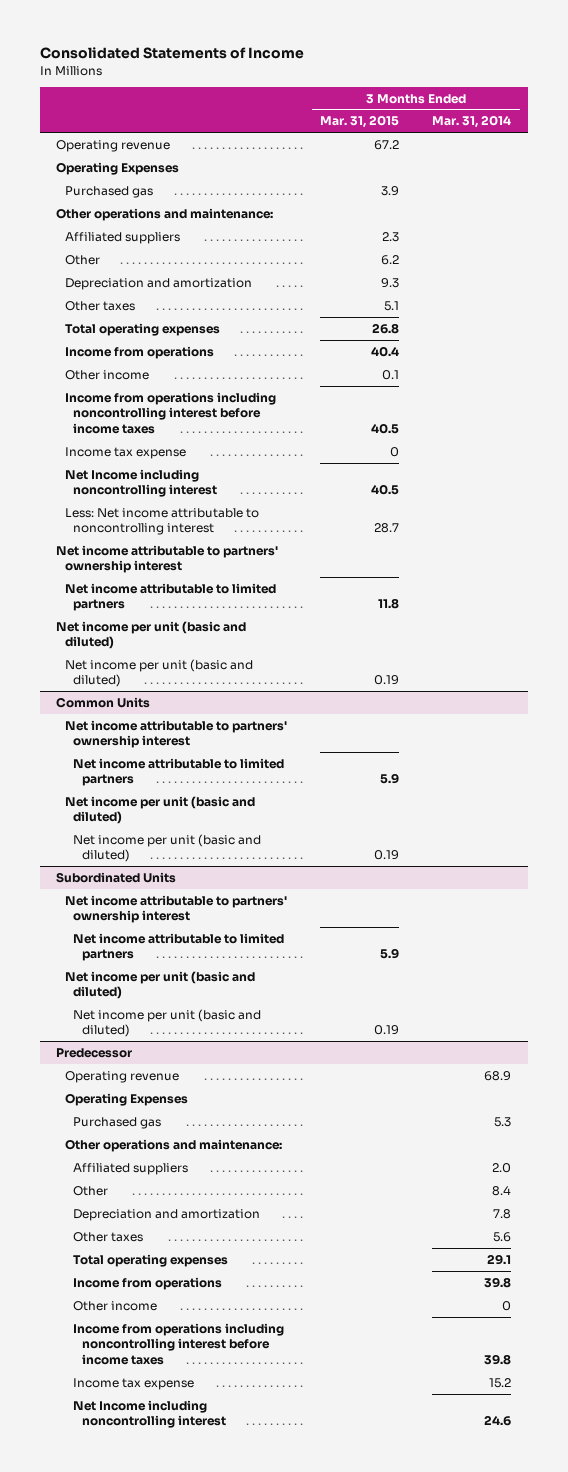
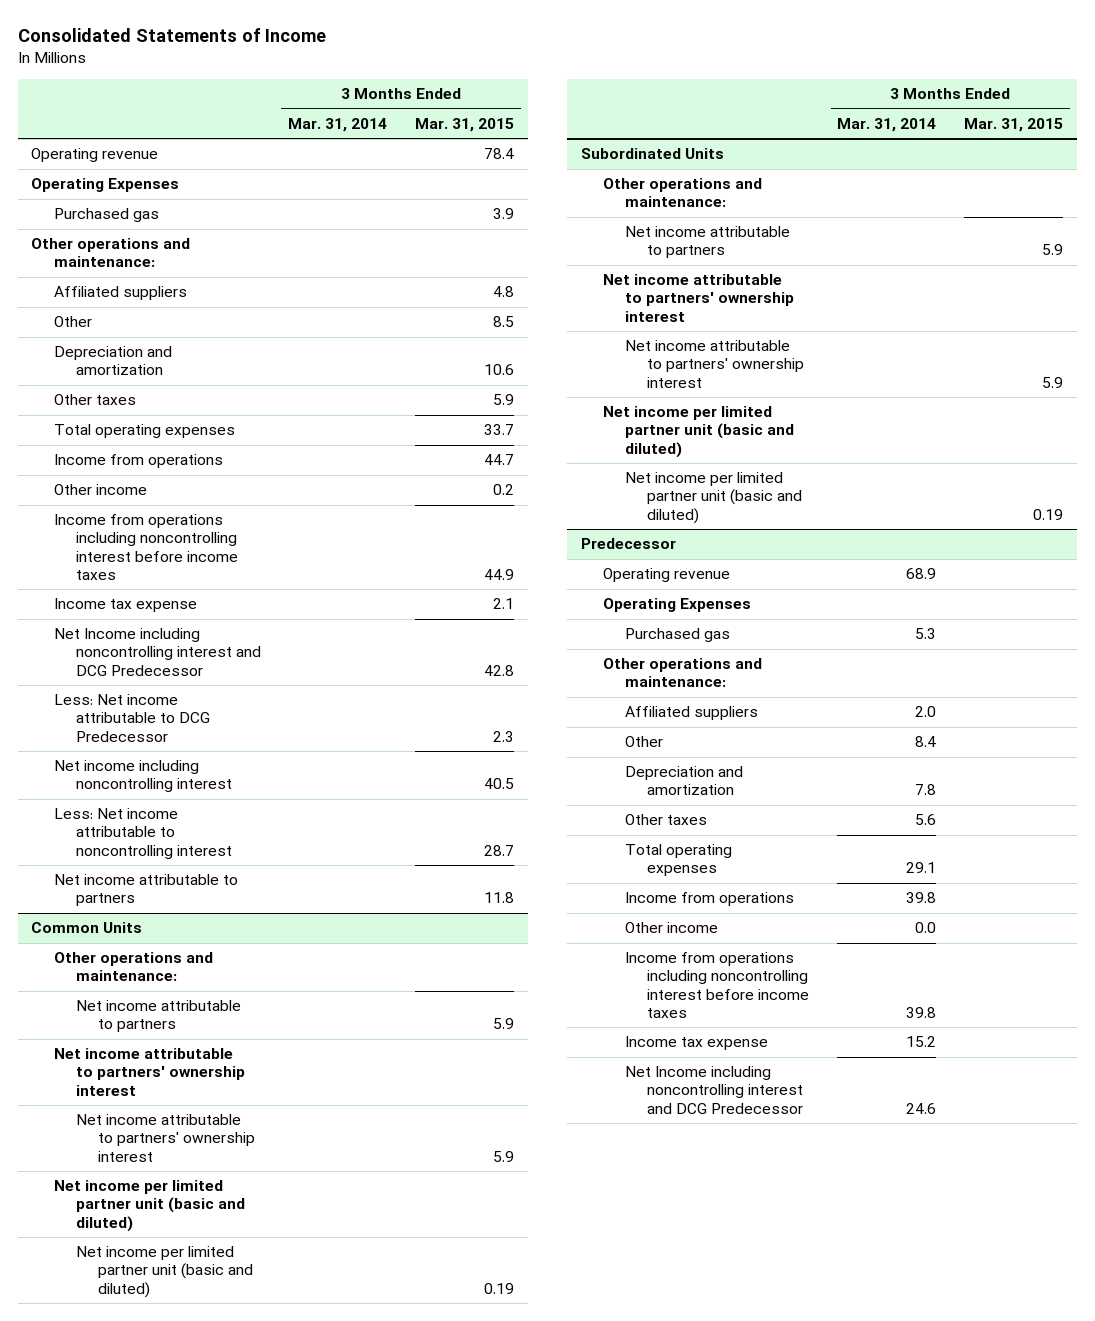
- | 3 Months Ended Mar. 31, 2015 | 3 Months Ended Mar. 31, 2014
+ | 3 Months Ended Mar. 31, 2014 | 3 Months Ended Mar. 31, 2015
- Operating revenue | 67.2 |
+ Operating revenue | | 78.4
- Affiliated suppliers | 2.3 |
- Other | 6.2 |
- Depreciation and amortization | 9.3 |
- Other taxes | 5.1 |
- Total operating expenses | 26.8 |
- Income from operations | 40.4 |
- Other income | 0.1 |
- Income from operations including noncontrolling interest before income taxes | 40.5 |
- Income tax expense | 0 |
- Net Income including noncontrolling interest | 40.5 |
+ Affiliated suppliers | | 4.8
+ Other | | 8.5
+ Depreciation and amortization | | 10.6
+ Other taxes | | 5.9
+ Total operating expenses | | 33.7
+ Income from operations | | 44.7
+ Other income | | 0.2
+ Income from operations including noncontrolling interest before income taxes | | 44.9
+ Income tax expense | | 2.1
+ Net Income including noncontrolling interest and DCG Predecessor | | 42.8
+ Less: Net income attributable to DCG Predecessor | | 2.3
+ Net income including noncontrolling interest | | 40.5
- Net income attributable to partners' ownership interest
- Net income attributable to limited partners | 11.8 |
- Net income per unit (basic and diluted)
- Net income per unit (basic and diluted) | 0.19 |
+ Net income attributable to partners | | 11.8
@ Common Units
+ Other operations and maintenance:
+ Net income attributable to partners | | 5.9
- Net income attributable to limited partners | 5.9 |
- Net income per unit (basic and diluted)
- Net income per unit (basic and diluted) | 0.19 |
+ Net income attributable to partners' ownership interest | | 5.9
+ Net income per limited partner unit (basic and diluted)
+ Net income per limited partner unit (basic and diluted) | | 0.19
@ Subordinated Units
+ Other operations and maintenance:
+ Net income attributable to partners | | 5.9
- Net income attributable to limited partners | 5.9 |
- Net income per unit (basic and diluted)
- Net income per unit (basic and diluted) | 0.19 |
+ Net income attributable to partners' ownership interest | | 5.9
+ Net income per limited partner unit (basic and diluted)
+ Net income per limited partner unit (basic and diluted) | | 0.19
@ Predecessor
- Other income | | 0
+ Other income | 0.0 |
- Net Income including noncontrolling interest | | 24.6
+ Net Income including noncontrolling interest and DCG Predecessor | 24.6 |

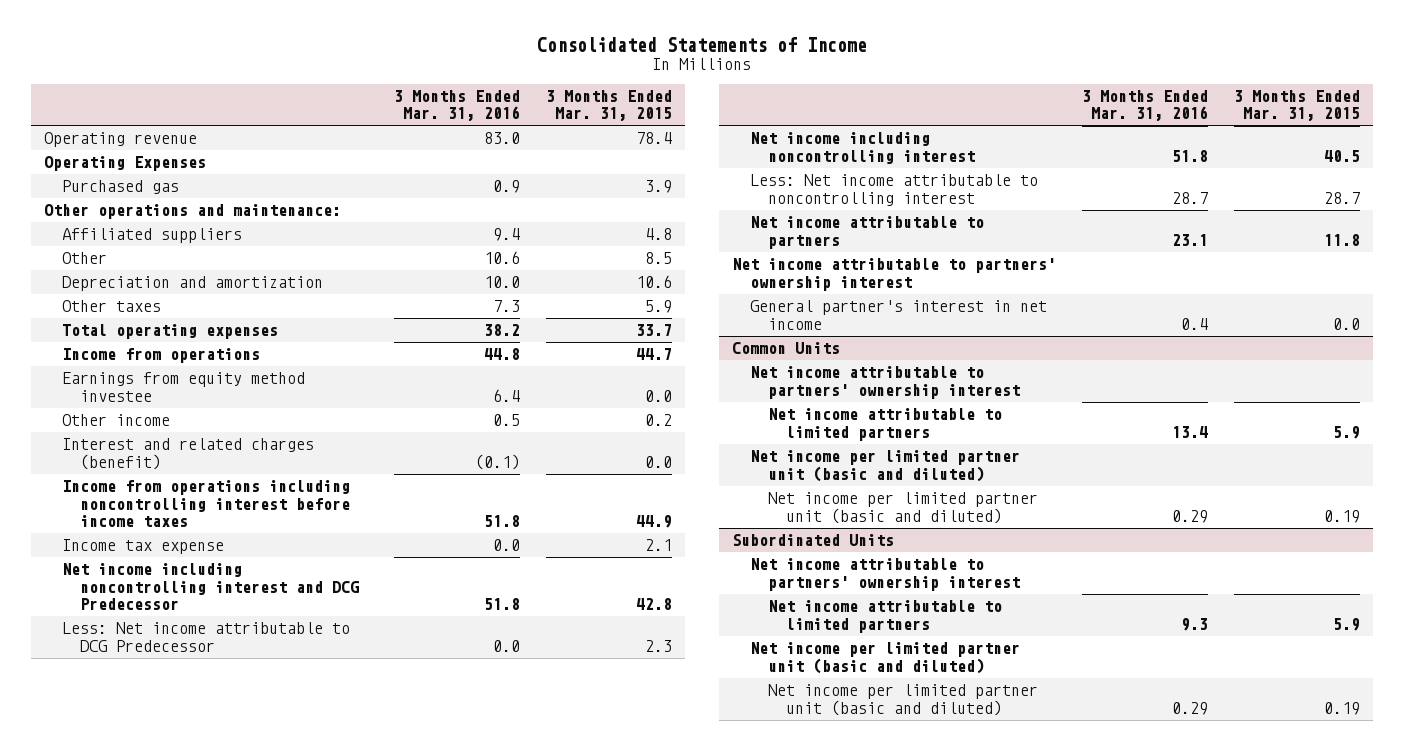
- | 3 Months Ended Mar. 31, 2014 | 3 Months Ended Mar. 31, 2015
+ | 3 Months Ended Mar. 31, 2016 | 3 Months Ended Mar. 31, 2015
+ Earnings from equity method investee | 6.4 | 0.0
+ Interest and related charges (benefit) | (0.1) | 0.0
- Net Income including noncontrolling interest and DCG Predecessor | | 42.8
+ Net income including noncontrolling interest and DCG Predecessor | 51.8 | 42.8
+ Net income attributable to partners' ownership interest
+ General partner's interest in net income | 0.4 | 0.0
@ Common Units
- Other operations and maintenance:
- Net income attributable to partners | | 5.9
- Net income attributable to partners' ownership interest | | 5.9
+ Net income attributable to limited partners | 13.4 | 5.9
@ Subordinated Units
- Other operations and maintenance:
- Net income attributable to partners | | 5.9
- Net income attributable to partners' ownership interest | | 5.9
+ Net income attributable to limited partners | 9.3 | 5.9
- Predecessor
- Operating revenue | 68.9 |
- Operating Expenses
- Purchased gas | 5.3 |
- Other operations and maintenance:
- Affiliated suppliers | 2.0 |
- Other | 8.4 |
- Depreciation and amortization | 7.8 |
- Other taxes | 5.6 |
- Total operating expenses | 29.1 |
- Income from operations | 39.8 |
- Other income | 0.0 |
- Income from operations including noncontrolling interest before income taxes | 39.8 |
- Income tax expense | 15.2 |
- Net Income including noncontrolling interest and DCG Predecessor | 24.6 |

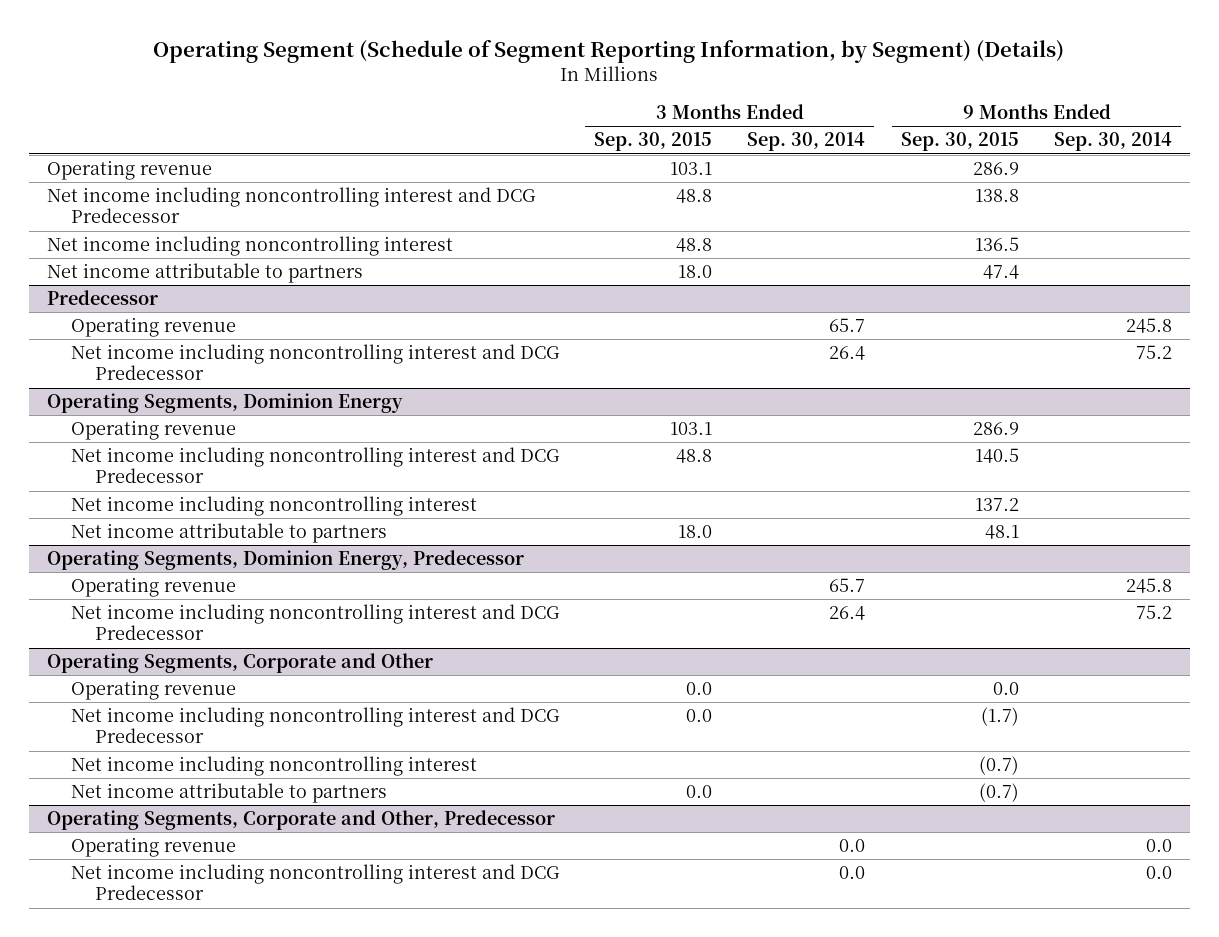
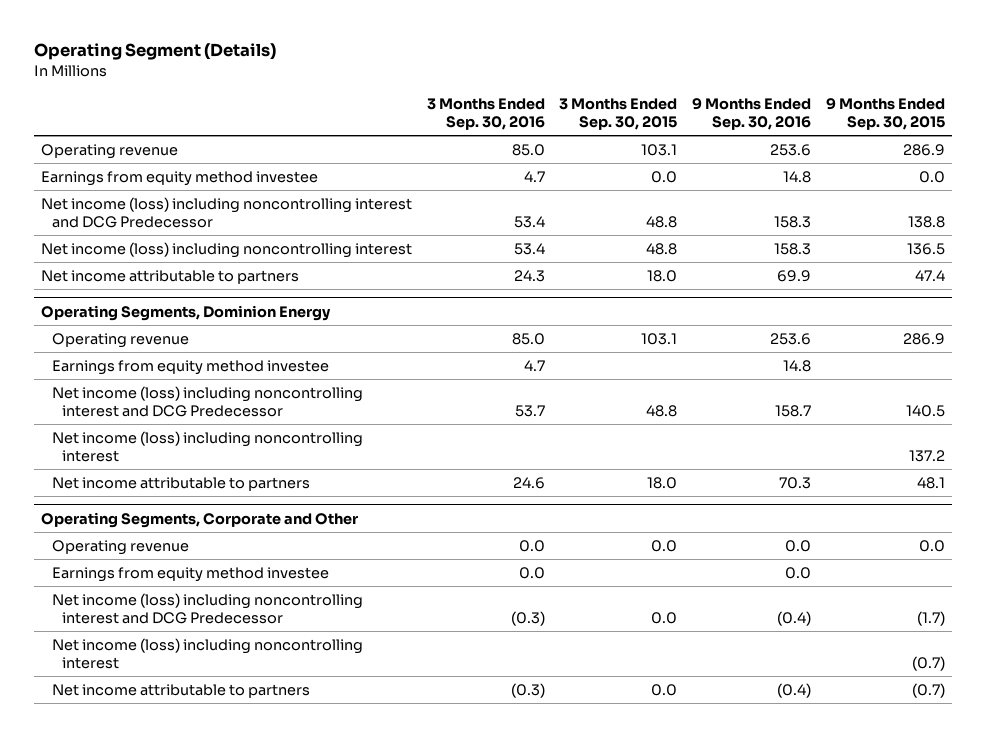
- Operating Segment (Schedule of Segment Reporting Information, by Segment) (Details)
+ Operating Segment (Details)
- | 3 Months Ended Sep. 30, 2015 | 3 Months Ended Sep. 30, 2014 | 9 Months Ended Sep. 30, 2015 | 9 Months Ended Sep. 30, 2014
+ | 3 Months Ended Sep. 30, 2016 | 3 Months Ended Sep. 30, 2015 | 9 Months Ended Sep. 30, 2016 | 9 Months Ended Sep. 30, 2015
- Net income including noncontrolling interest and DCG Predecessor | 48.8 | | 138.8 |
- Net income including noncontrolling interest | 48.8 | | 136.5 |
+ Earnings from equity method investee | 4.7 | 0.0 | 14.8 | 0.0
+ Net income (loss) including noncontrolling interest and DCG Predecessor | 53.4 | 48.8 | 158.3 | 138.8
+ Net income (loss) including noncontrolling interest | 53.4 | 48.8 | 158.3 | 136.5
- Predecessor
- Operating revenue | | 65.7 | | 245.8
- Net income including noncontrolling interest and DCG Predecessor | | 26.4 | | 75.2
@ Operating Segments, Dominion Energy
- Net income including noncontrolling interest and DCG Predecessor | 48.8 | | 140.5 |
- Net income including noncontrolling interest | | | 137.2 |
+ Earnings from equity method investee | 4.7 | | 14.8 |
+ Net income (loss) including noncontrolling interest and DCG Predecessor | 53.7 | 48.8 | 158.7 | 140.5
+ Net income (loss) including noncontrolling interest | | | | 137.2
- Operating Segments, Dominion Energy, Predecessor
- Operating revenue | | 65.7 | | 245.8
- Net income including noncontrolling interest and DCG Predecessor | | 26.4 | | 75.2
@ Operating Segments, Corporate and Other
- Net income including noncontrolling interest and DCG Predecessor | 0.0 | | (1.7) |
- Net income including noncontrolling interest | | | (0.7) |
+ Earnings from equity method investee | 0.0 | | 0.0 |
+ Net income (loss) including noncontrolling interest and DCG Predecessor | (0.3) | 0.0 | (0.4) | (1.7)
+ Net income (loss) including noncontrolling interest | | | | (0.7)
- Operating Segments, Corporate and Other, Predecessor
- Operating revenue | | 0.0 | | 0.0
- Net income including noncontrolling interest and DCG Predecessor | | 0.0 | | 0.0

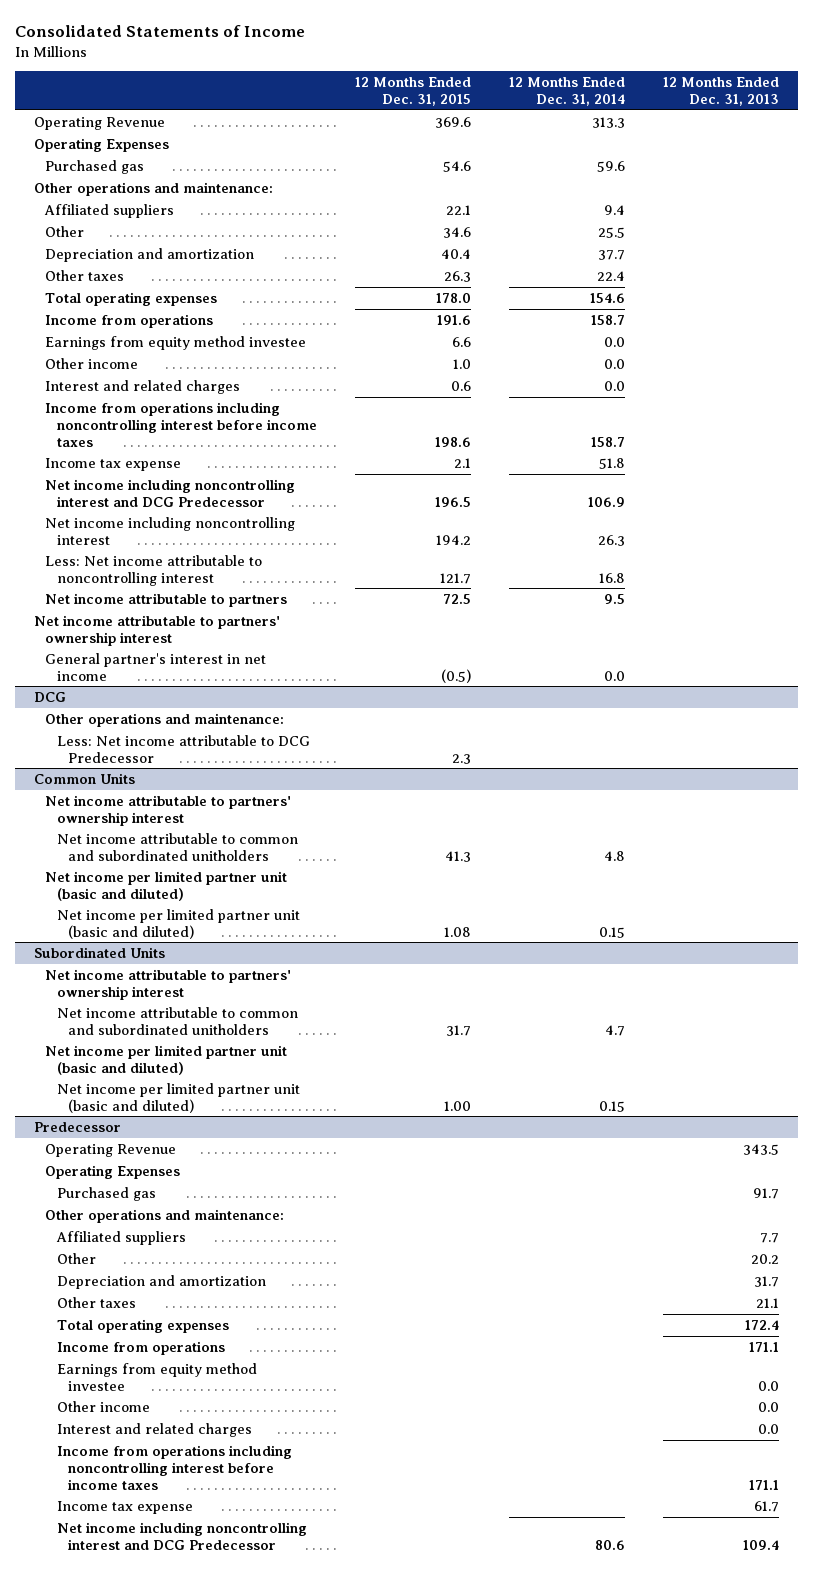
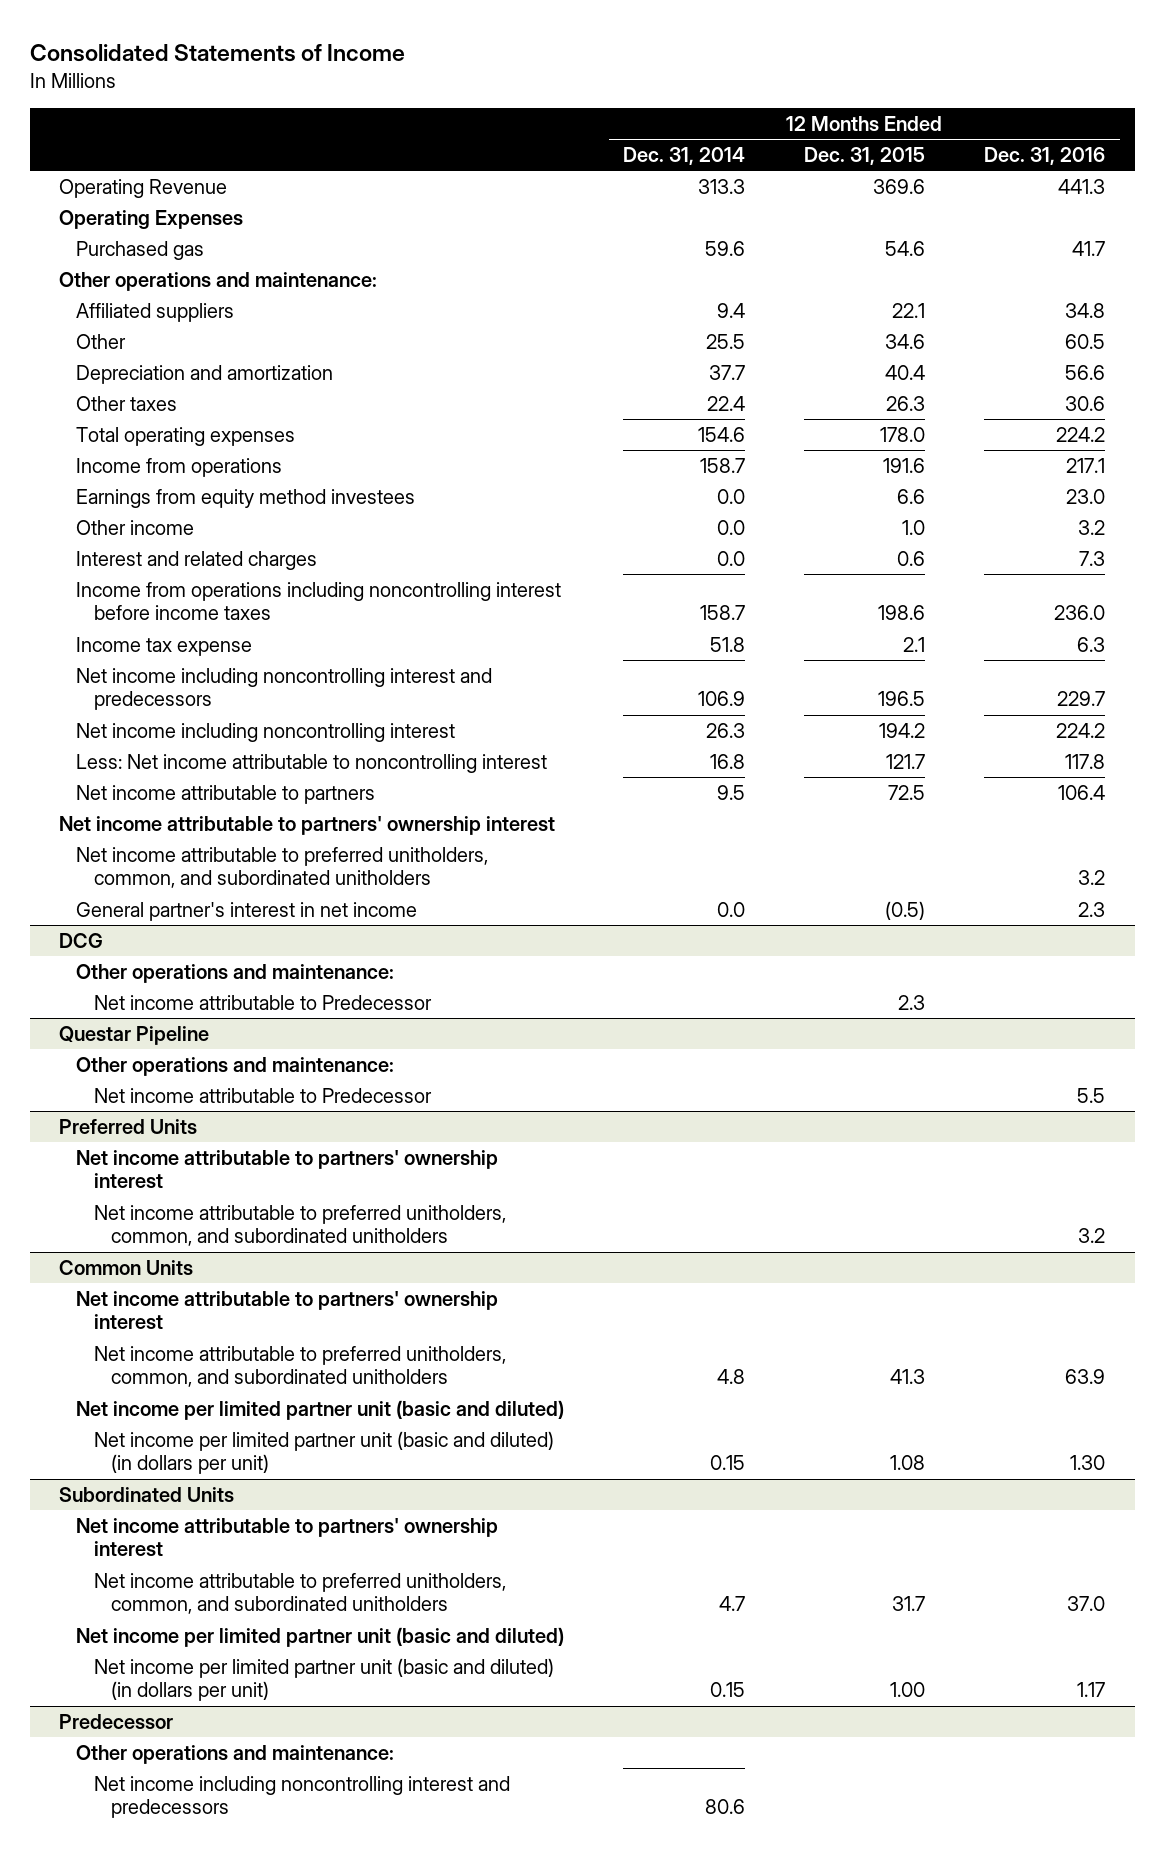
- | 12 Months Ended Dec. 31, 2015 | 12 Months Ended Dec. 31, 2014 | 12 Months Ended Dec. 31, 2013
+ | 12 Months Ended Dec. 31, 2014 | 12 Months Ended Dec. 31, 2015 | 12 Months Ended Dec. 31, 2016
- Earnings from equity method investee | 6.6 | 0.0 |
+ Earnings from equity method investees | 0.0 | 6.6 | 23.0
- Net income including noncontrolling interest and DCG Predecessor | 196.5 | 106.9 |
+ Net income including noncontrolling interest and predecessors | 106.9 | 196.5 | 229.7
+ Net income attributable to preferred unitholders, common, and subordinated unitholders | | | 3.2
@ DCG
- Less: Net income attributable to DCG Predecessor | 2.3 | |
+ Net income attributable to Predecessor | | 2.3 |
+ Questar Pipeline
+ Other operations and maintenance:
+ Net income attributable to Predecessor | | | 5.5
+ Preferred Units
+ Net income attributable to partners' ownership interest
+ Net income attributable to preferred unitholders, common, and subordinated unitholders | | | 3.2
@ Common Units
- Net income attributable to common and subordinated unitholders | 41.3 | 4.8 |
+ Net income attributable to preferred unitholders, common, and subordinated unitholders | 4.8 | 41.3 | 63.9
- Net income per limited partner unit (basic and diluted) | 1.08 | 0.15 |
+ Net income per limited partner unit (basic and diluted) (in dollars per unit) | 0.15 | 1.08 | 1.30
@ Subordinated Units
- Net income attributable to common and subordinated unitholders | 31.7 | 4.7 |
+ Net income attributable to preferred unitholders, common, and subordinated unitholders | 4.7 | 31.7 | 37.0
- Net income per limited partner unit (basic and diluted) | 1.00 | 0.15 |
+ Net income per limited partner unit (basic and diluted) (in dollars per unit) | 0.15 | 1.00 | 1.17
@ Predecessor
- Operating Revenue | | | 343.5
- Operating Expenses
- Purchased gas | | | 91.7
- Affiliated suppliers | | | 7.7
- Other | | | 20.2
- Depreciation and amortization | | | 31.7
- Other taxes | | | 21.1
- Total operating expenses | | | 172.4
- Income from operations | | | 171.1
- Earnings from equity method investee | | | 0.0
- Other income | | | 0.0
- Interest and related charges | | | 0.0
- Income from operations including noncontrolling interest before income taxes | | | 171.1
- Income tax expense | | | 61.7
- Net income including noncontrolling interest and DCG Predecessor | | 80.6 | 109.4
+ Net income including noncontrolling interest and predecessors | 80.6 | |

